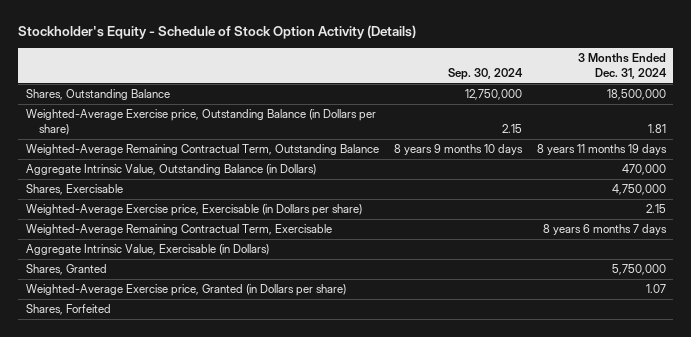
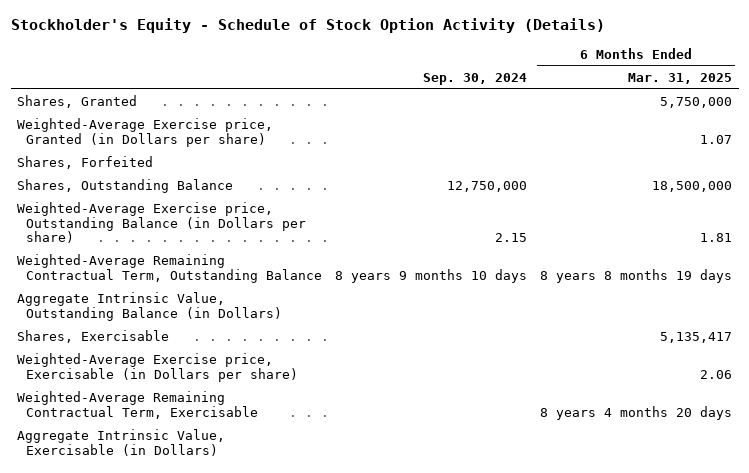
- | Sep. 30, 2024 | 3 Months Ended Dec. 31, 2024
+ | Sep. 30, 2024 | 6 Months Ended Mar. 31, 2025
moved up: Shares, Granted | | 5,750,000
moved up: Weighted-Average Exercise price, Granted (in Dollars per share) | | 1.07
moved up: Shares, Forfeited

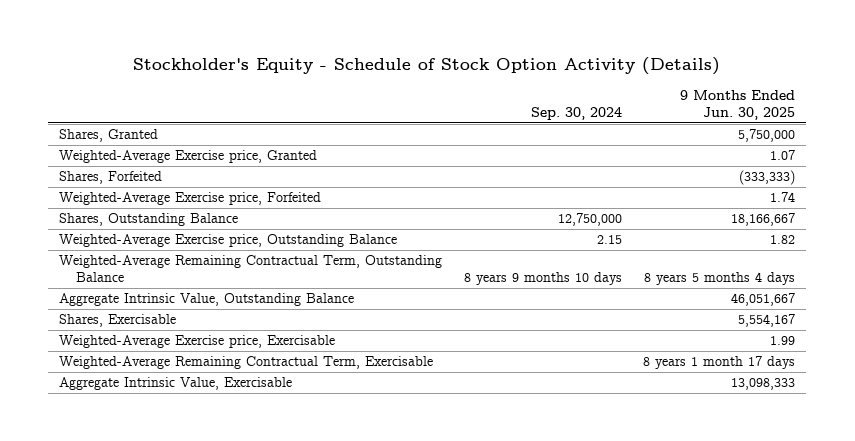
- | Sep. 30, 2024 | 6 Months Ended Mar. 31, 2025
+ | Sep. 30, 2024 | 9 Months Ended Jun. 30, 2025
- Weighted-Average Exercise price, Granted (in Dollars per share) | | 1.07
+ Weighted-Average Exercise price, Granted | | 1.07
+ Weighted-Average Exercise price, Forfeited | | 1.74
- Weighted-Average Exercise price, Outstanding Balance (in Dollars per share) | 2.15 | 1.81
+ Weighted-Average Exercise price, Outstanding Balance | 2.15 | 1.82
- Aggregate Intrinsic Value, Outstanding Balance (in Dollars)
+ Aggregate Intrinsic Value, Outstanding Balance | | 46,051,667
- Weighted-Average Exercise price, Exercisable (in Dollars per share) | | 2.06
+ Weighted-Average Exercise price, Exercisable | | 1.99
- Aggregate Intrinsic Value, Exercisable (in Dollars)
+ Aggregate Intrinsic Value, Exercisable | | 13,098,333

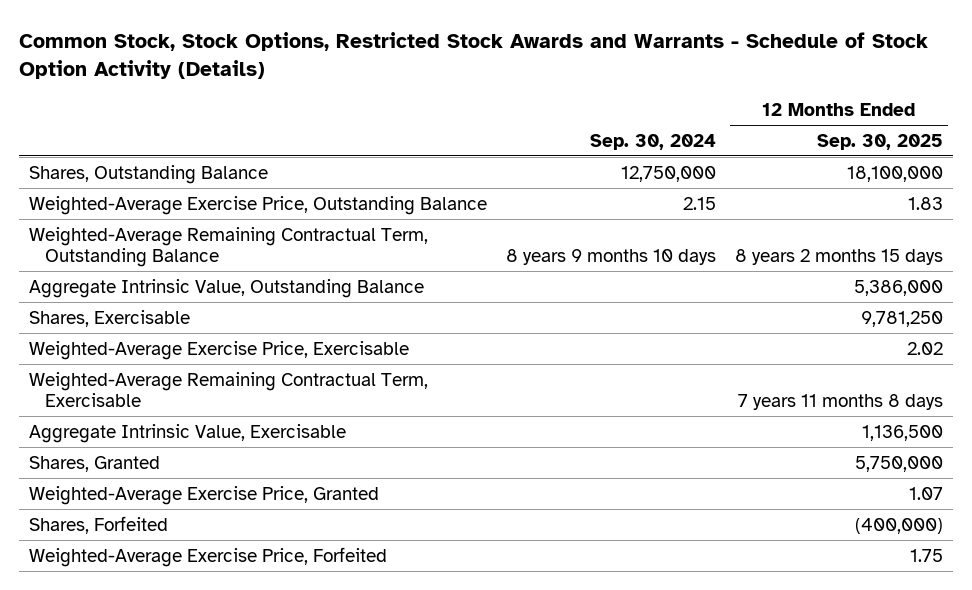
- Stockholder's Equity - Schedule of Stock Option Activity (Details)
+ Common Stock, Stock Options, Restricted Stock Awards and Warrants - Schedule of Stock Option Activity (Details)
- | Sep. 30, 2024 | 9 Months Ended Jun. 30, 2025
+ | Sep. 30, 2024 | 12 Months Ended Sep. 30, 2025
- Weighted-Average Exercise price, Granted | | 1.07
- Weighted-Average Exercise price, Forfeited | | 1.74
- Weighted-Average Exercise price, Outstanding Balance | 2.15 | 1.82
+ Weighted-Average Exercise Price, Outstanding Balance | 2.15 | 1.83
- Weighted-Average Exercise price, Exercisable | | 1.99
+ Weighted-Average Exercise Price, Exercisable | | 2.02
moved down: Shares, Granted | | 5,750,000
+ Weighted-Average Exercise Price, Granted | | 1.07
moved down: Shares, Forfeited | | (400,000)
+ Weighted-Average Exercise Price, Forfeited | | 1.75

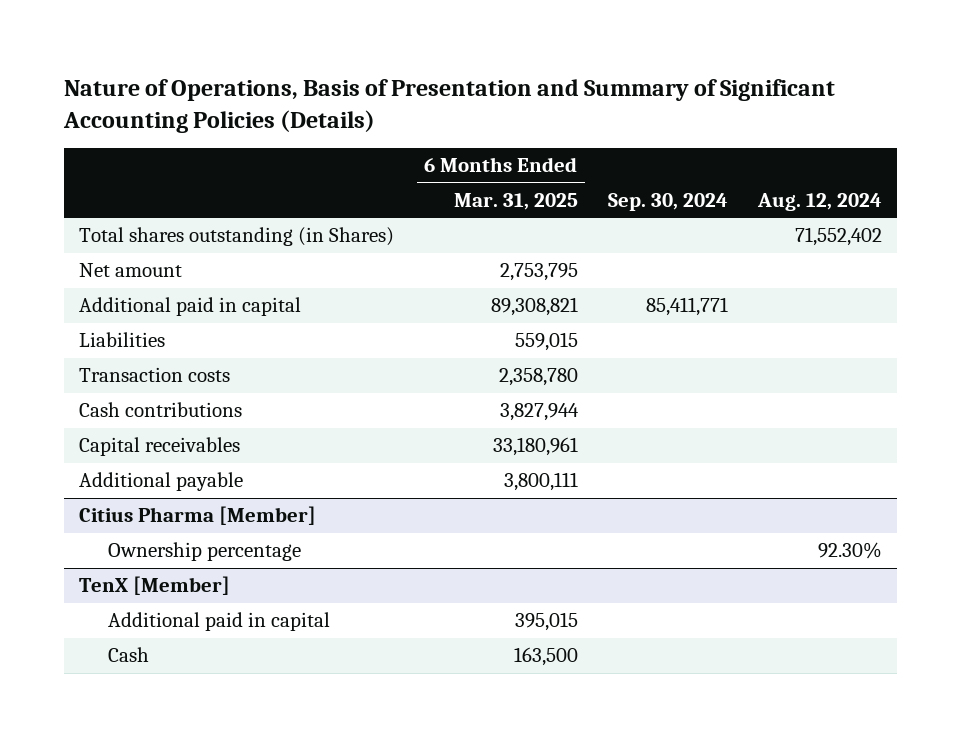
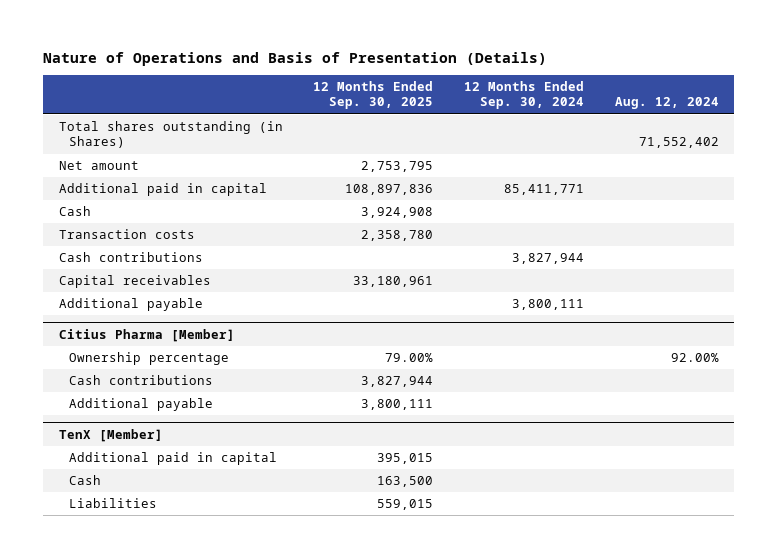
- Nature of Operations, Basis of Presentation and Summary of Significant Accounting Policies (Details)
+ Nature of Operations and Basis of Presentation (Details)
- | 6 Months Ended Mar. 31, 2025 | Sep. 30, 2024 | Aug. 12, 2024
+ | 12 Months Ended Sep. 30, 2025 | 12 Months Ended Sep. 30, 2024 | Aug. 12, 2024
- Liabilities | 559,015 | |
+ Cash | 3,924,908 | |
@ Citius Pharma [Member]
- Ownership percentage | | | 92.30%
+ Ownership percentage | 79.00% | | 92.00%
+ Cash contributions | 3,827,944 | |
+ Additional payable | 3,800,111 | |
@ TenX [Member]
+ Liabilities | 559,015 | |

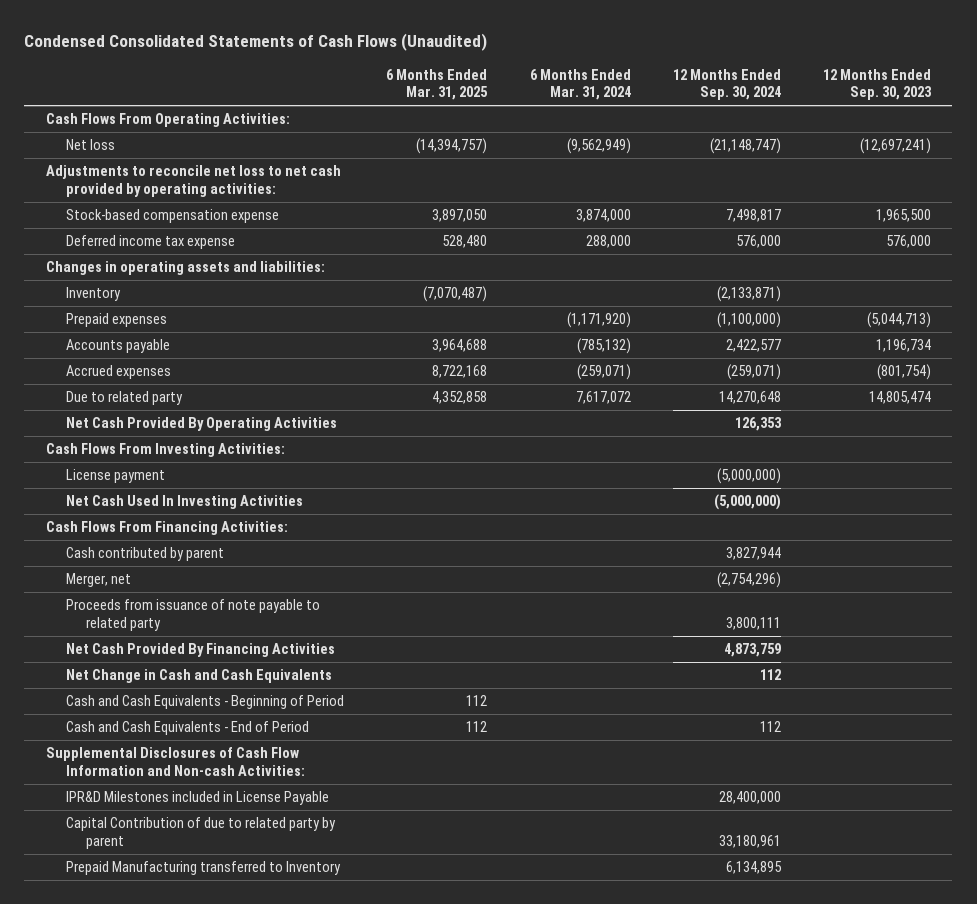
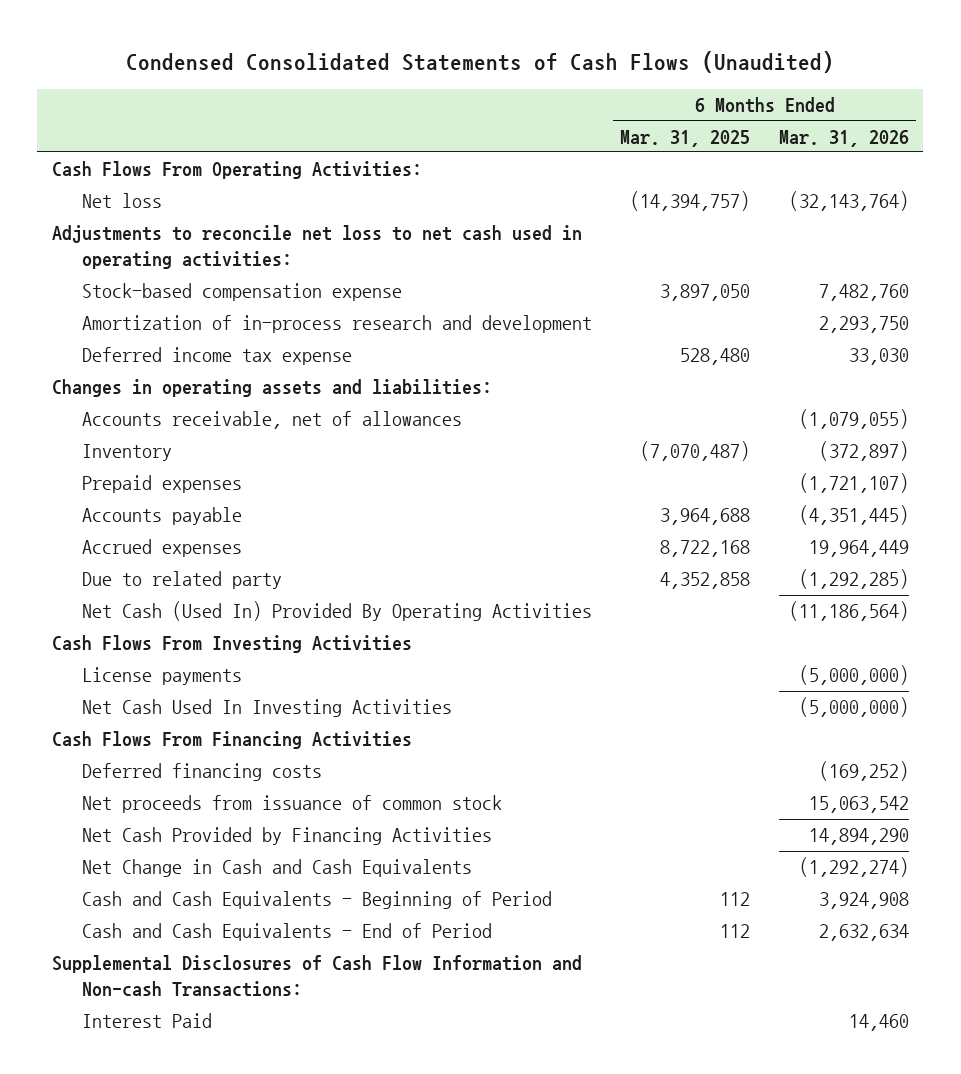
- | 6 Months Ended Mar. 31, 2025 | 6 Months Ended Mar. 31, 2024 | 12 Months Ended Sep. 30, 2024 | 12 Months Ended Sep. 30, 2023
+ | 6 Months Ended Mar. 31, 2025 | 6 Months Ended Mar. 31, 2026
- Adjustments to reconcile net loss to net cash provided by operating activities:
+ Adjustments to reconcile net loss to net cash used in operating activities:
+ Amortization of in-process research and development | | 2,293,750
+ Accounts receivable, net of allowances | | (1,079,055)
- Net Cash Provided By Operating Activities | | | 126,353 |
- Cash Flows From Investing Activities:
- License payment | | | (5,000,000) |
+ Net Cash (Used In) Provided By Operating Activities | | (11,186,564)
+ Cash Flows From Investing Activities
+ License payments | | (5,000,000)
- Cash Flows From Financing Activities:
- Cash contributed by parent | | | 3,827,944 |
- Merger, net | | | (2,754,296) |
- Proceeds from issuance of note payable to related party | | | 3,800,111 |
- Net Cash Provided By Financing Activities | | | 4,873,759 |
+ Cash Flows From Financing Activities
+ Deferred financing costs | | (169,252)
+ Net proceeds from issuance of common stock | | 15,063,542
+ Net Cash Provided by Financing Activities | | 14,894,290
- Supplemental Disclosures of Cash Flow Information and Non-cash Activities:
- IPR&D Milestones included in License Payable | | | 28,400,000 |
- Capital Contribution of due to related party by parent | | | 33,180,961 |
- Prepaid Manufacturing transferred to Inventory | | | 6,134,895 |
+ Supplemental Disclosures of Cash Flow Information and Non-cash Transactions:
+ Interest Paid | | 14,460

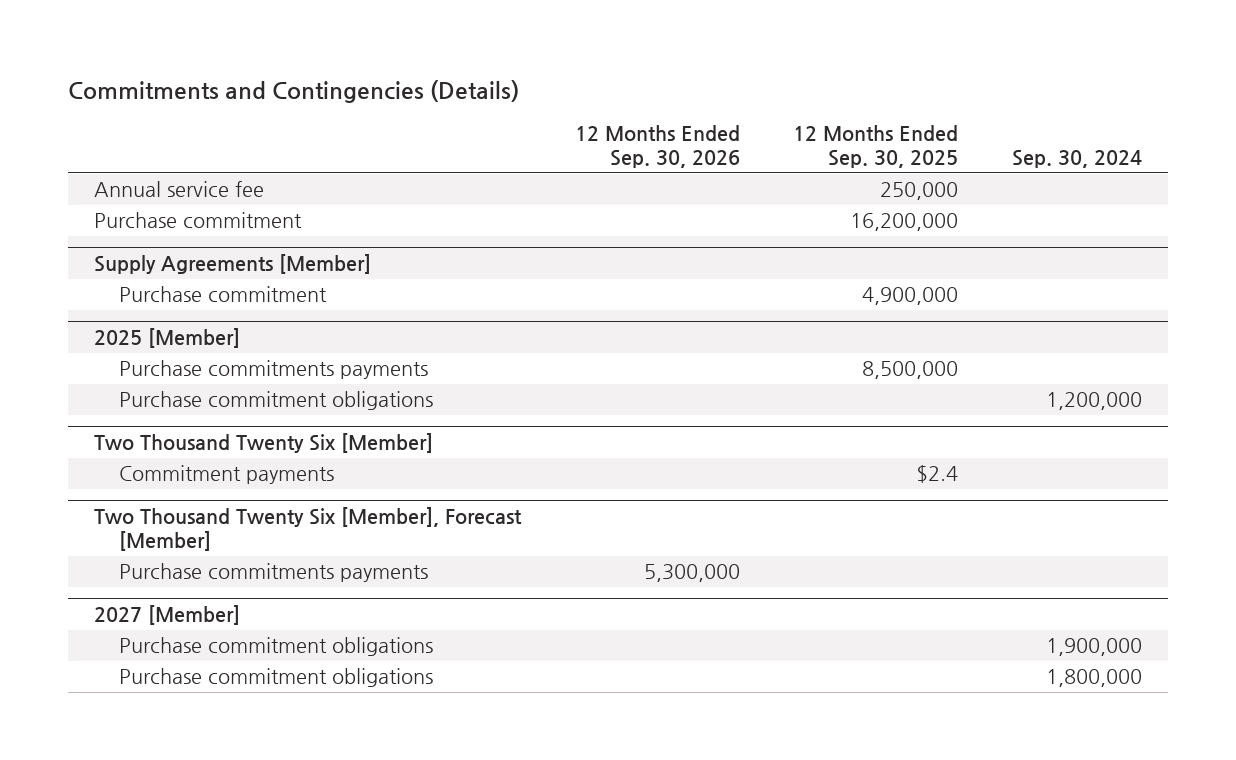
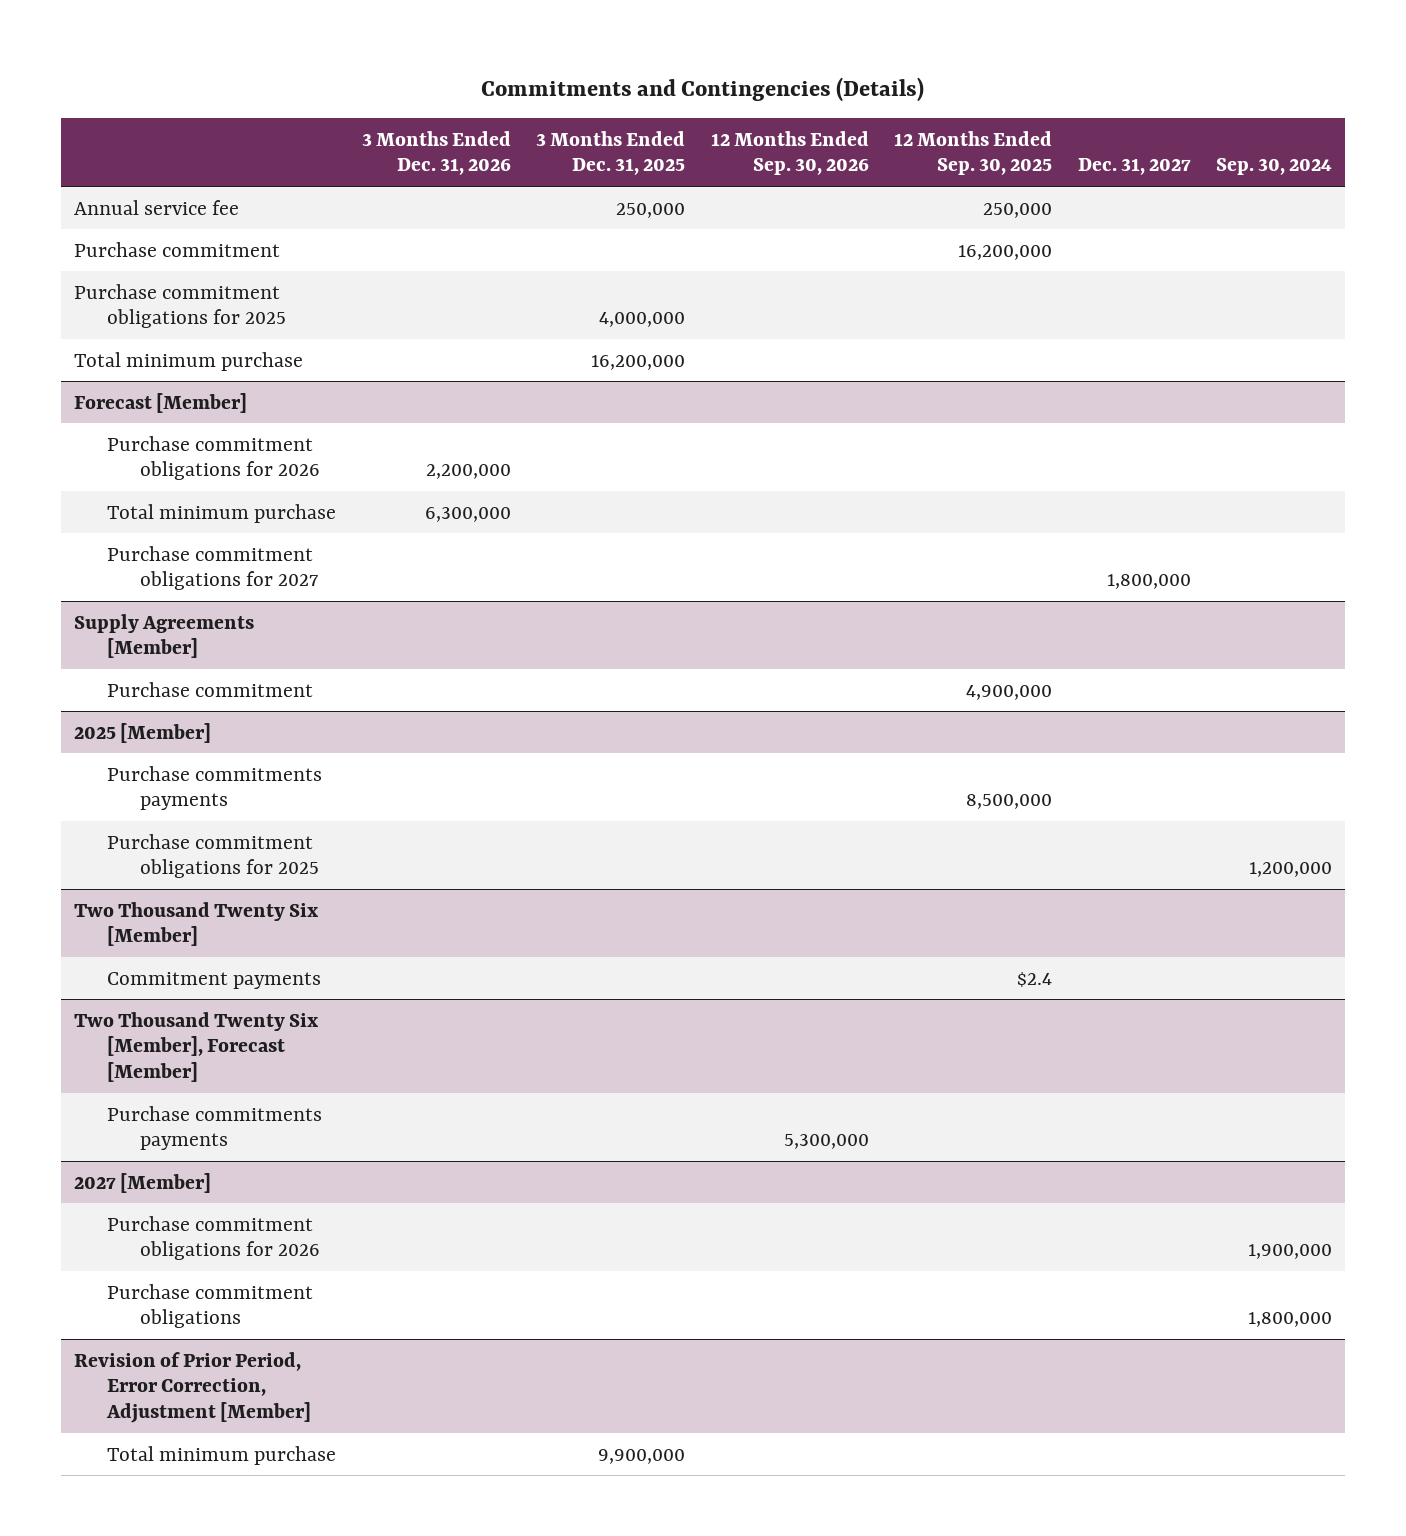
- | 12 Months Ended Sep. 30, 2026 | 12 Months Ended Sep. 30, 2025 | Sep. 30, 2024
+ | 3 Months Ended Dec. 31, 2026 | 3 Months Ended Dec. 31, 2025 | 12 Months Ended Sep. 30, 2026 | 12 Months Ended Sep. 30, 2025 | Dec. 31, 2027 | Sep. 30, 2024
+ Purchase commitment obligations for 2025 | | 4,000,000 | | | |
+ Total minimum purchase | | 16,200,000 | | | |
+ Forecast [Member]
+ Purchase commitment obligations for 2026 | 2,200,000 | | | | |
+ Total minimum purchase | 6,300,000 | | | | |
+ Purchase commitment obligations for 2027 | | | | | 1,800,000 |
@ 2025 [Member]
- Purchase commitment obligations | | | 1,200,000
+ Purchase commitment obligations for 2025 | | | | | | 1,200,000
@ 2027 [Member]
- Purchase commitment obligations | | | 1,900,000
+ Purchase commitment obligations for 2026 | | | | | | 1,900,000
+ Revision of Prior Period, Error Correction, Adjustment [Member]
+ Total minimum purchase | | 9,900,000 | | | |

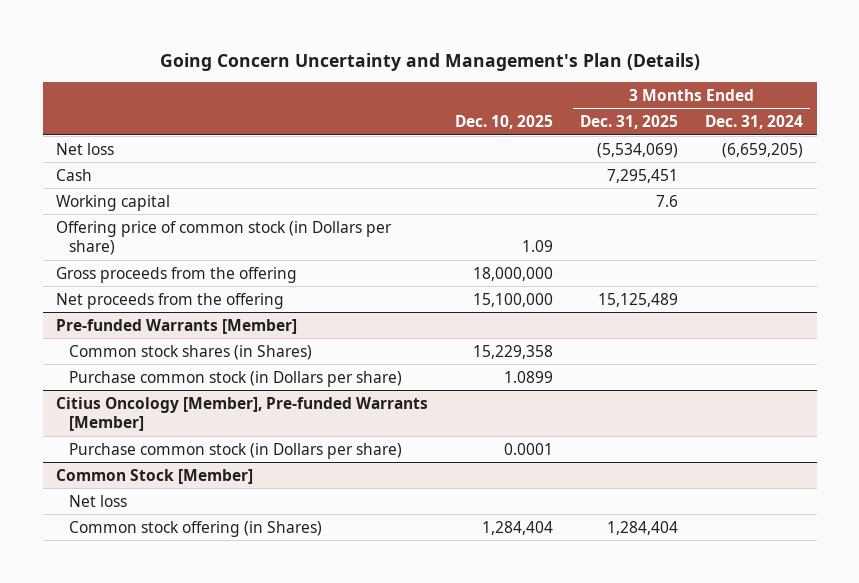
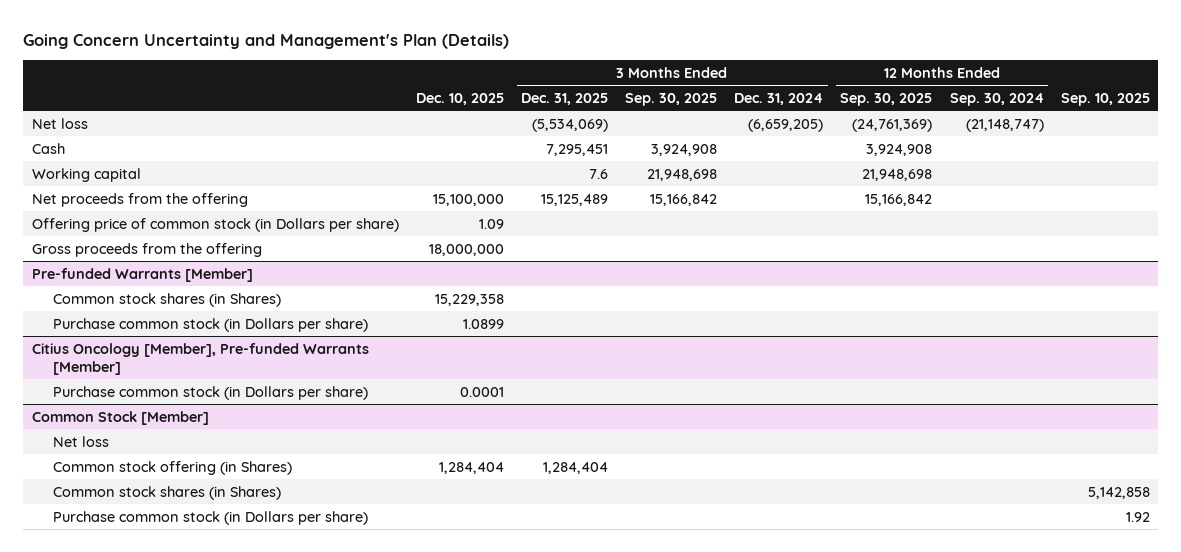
- | Dec. 10, 2025 | 3 Months Ended Dec. 31, 2025 | 3 Months Ended Dec. 31, 2024
+ | Dec. 10, 2025 | 3 Months Ended Dec. 31, 2025 | 3 Months Ended Sep. 30, 2025 | 3 Months Ended Dec. 31, 2024 | 12 Months Ended Sep. 30, 2025 | 12 Months Ended Sep. 30, 2024 | Sep. 10, 2025
moved up: Net proceeds from the offering | 15,100,000 | 15,125,489 | 15,166,842 | | 15,166,842 | |
@ Common Stock [Member]
+ Common stock shares (in Shares) | | | | | | | 5,142,858
+ Purchase common stock (in Dollars per share) | | | | | | | 1.92

